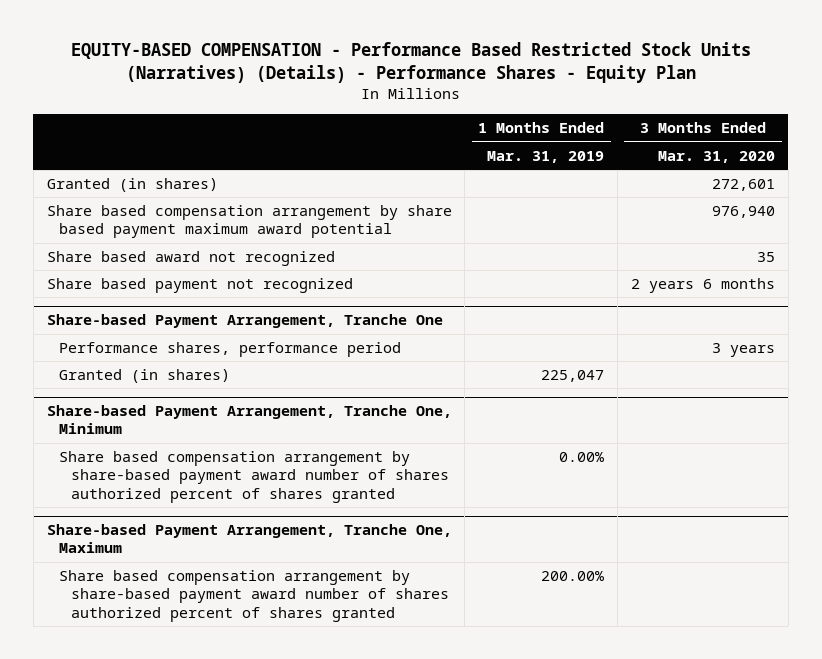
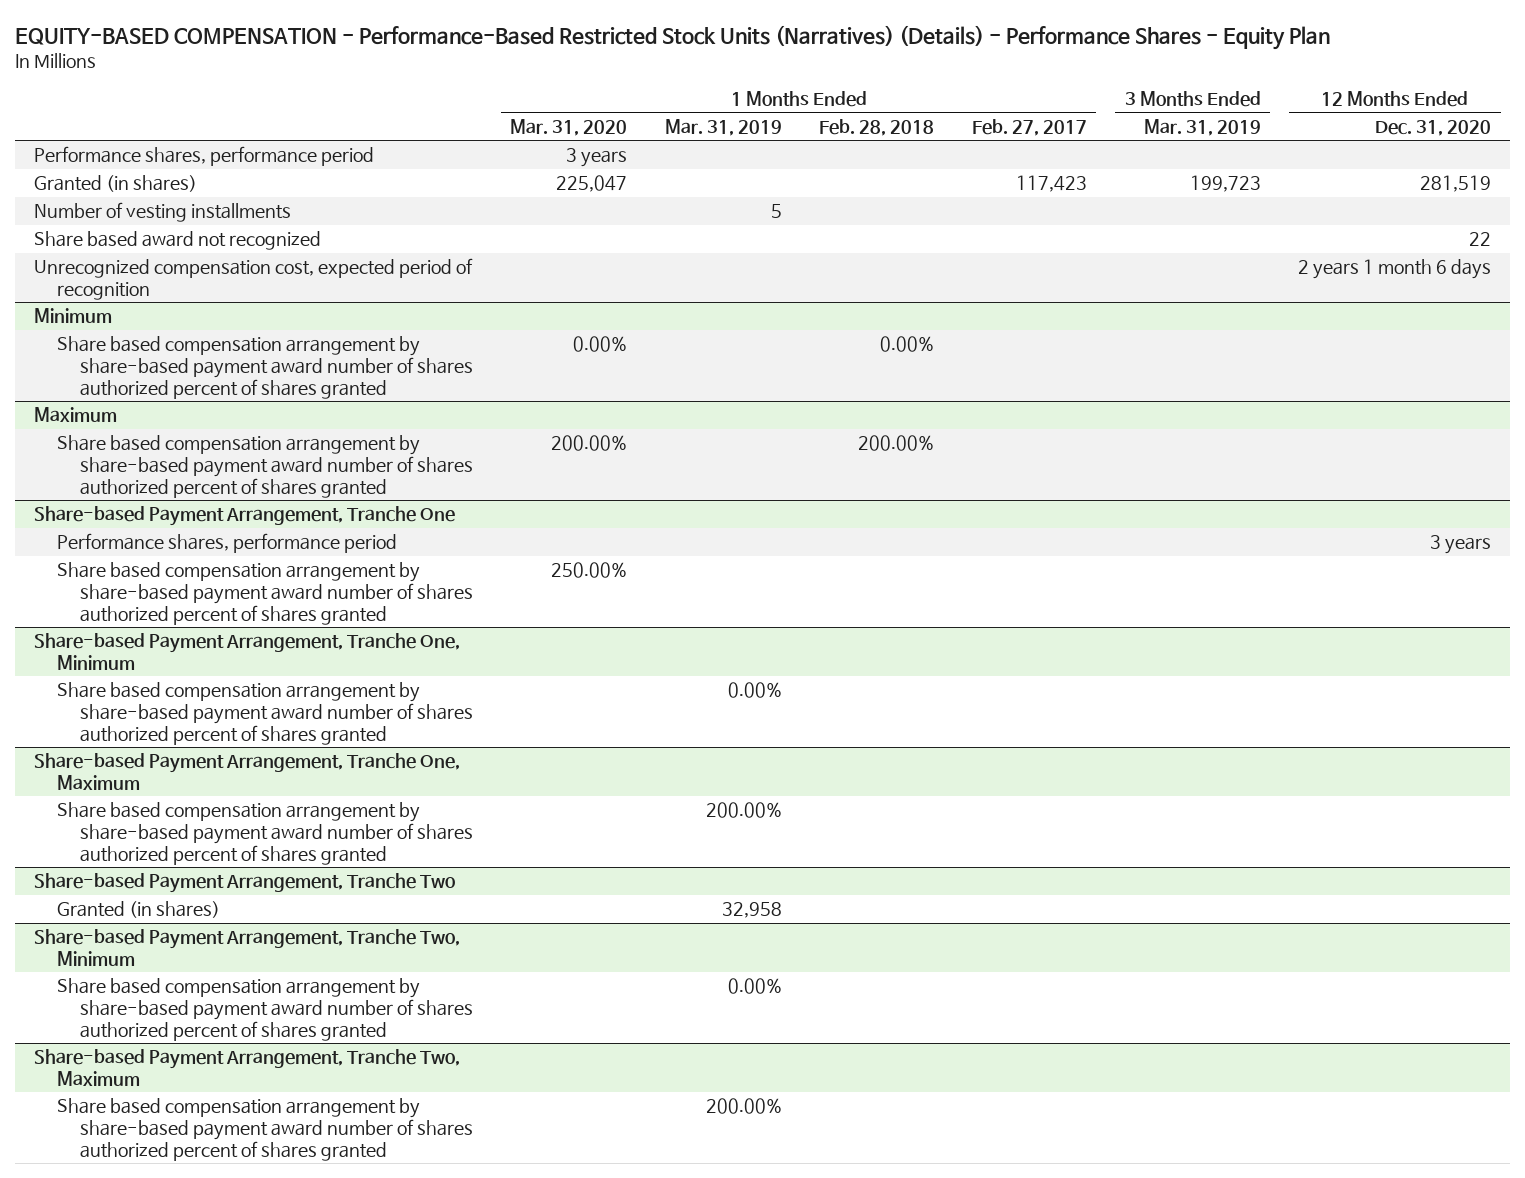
- EQUITY-BASED COMPENSATION - Performance Based Restricted Stock Units (Narratives) (Details) - Performance Shares - Equity Plan
+ EQUITY-BASED COMPENSATION - Performance-Based Restricted Stock Units (Narratives) (Details) - Performance Shares - Equity Plan
- | 1 Months Ended Mar. 31, 2019 | 3 Months Ended Mar. 31, 2020
+ | 1 Months Ended Mar. 31, 2020 | 1 Months Ended Mar. 31, 2019 | 1 Months Ended Feb. 28, 2018 | 1 Months Ended Feb. 27, 2017 | 3 Months Ended Mar. 31, 2019 | 12 Months Ended Dec. 31, 2020
+ Performance shares, performance period | 3 years | | | | |
- Share based compensation arrangement by share based payment maximum award potential | | 976,940
+ Number of vesting installments | | 5 | | | |
- Share based payment not recognized | | 2 years 6 months
+ Unrecognized compensation cost, expected period of recognition | | | | | | 2 years 1 month 6 days
+ Minimum
+ Share based compensation arrangement by share-based payment award number of shares authorized percent of shares granted | 0.00% | | 0.00% | | |
+ Maximum
+ Share based compensation arrangement by share-based payment award number of shares authorized percent of shares granted | 200.00% | | 200.00% | | |
@ Share-based Payment Arrangement, Tranche One
- Granted (in shares) | 225,047 |
+ Share based compensation arrangement by share-based payment award number of shares authorized percent of shares granted | 250.00% | | | | |
+ Share-based Payment Arrangement, Tranche Two
+ Granted (in shares) | | 32,958 | | | |
+ Share-based Payment Arrangement, Tranche Two, Minimum
+ Share based compensation arrangement by share-based payment award number of shares authorized percent of shares granted | | 0.00% | | | |
+ Share-based Payment Arrangement, Tranche Two, Maximum
+ Share based compensation arrangement by share-based payment award number of shares authorized percent of shares granted | | 200.00% | | | |

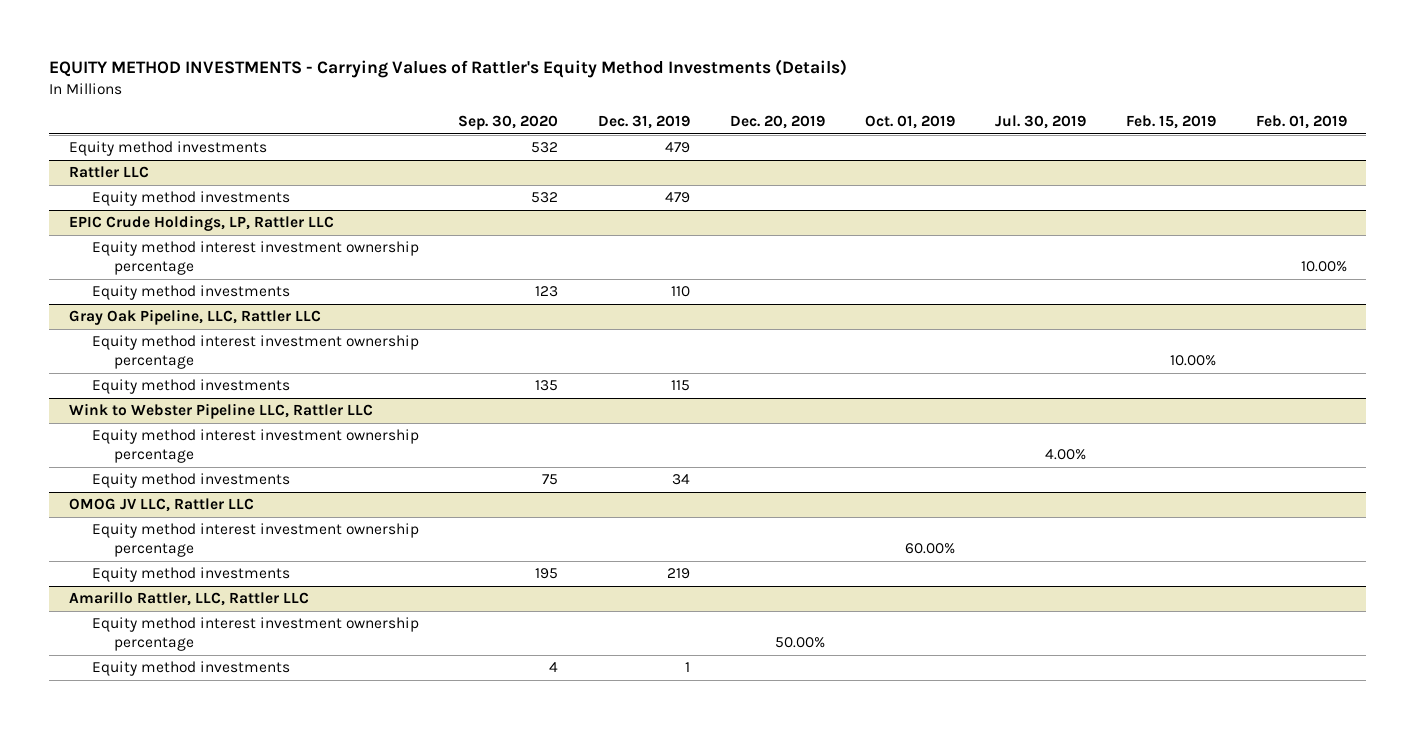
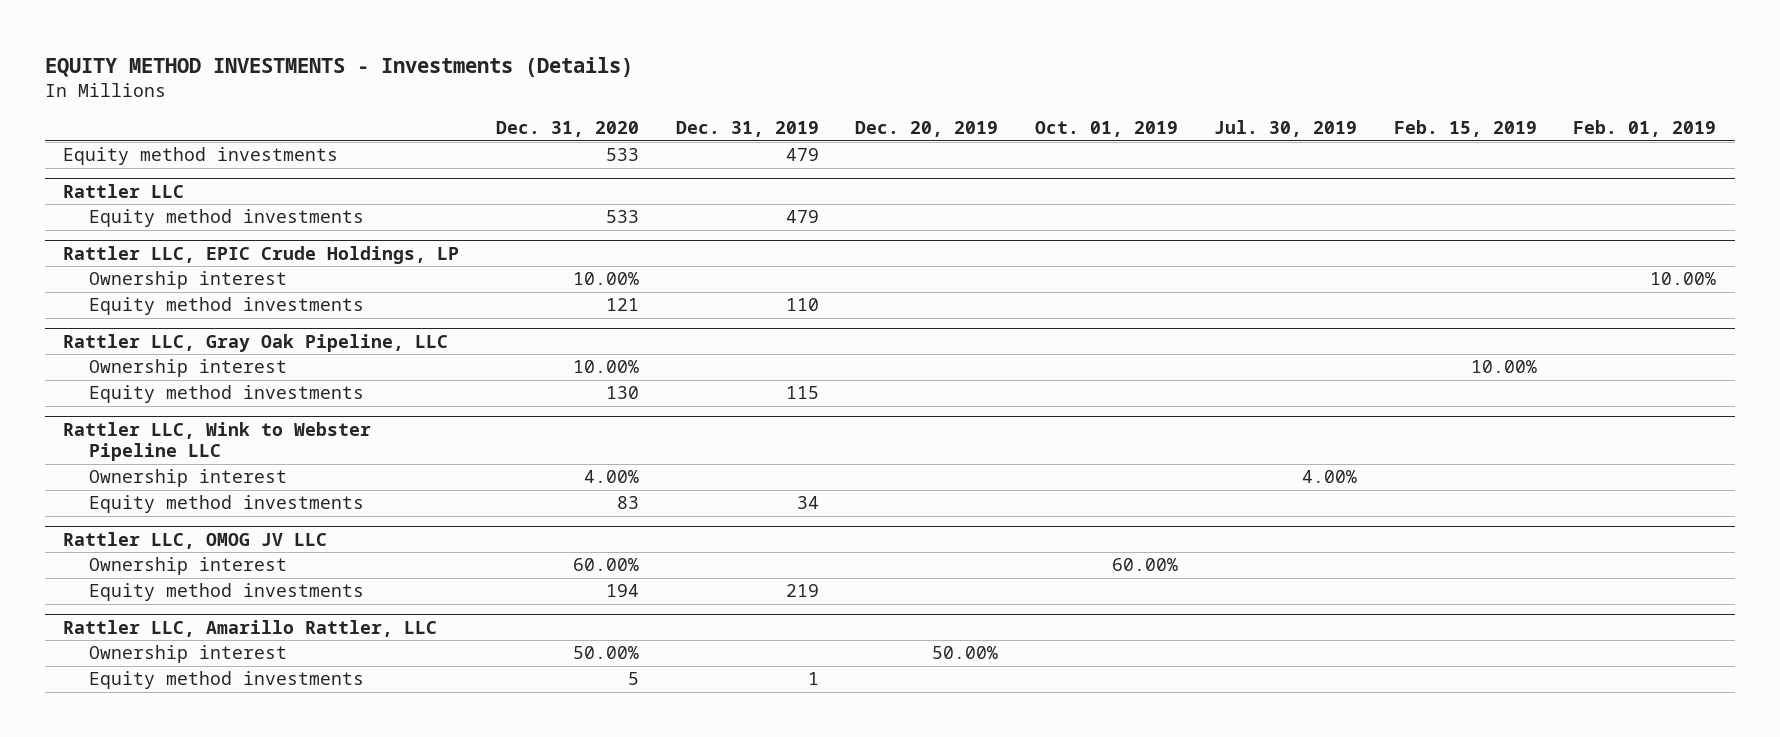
- EQUITY METHOD INVESTMENTS - Carrying Values of Rattler's Equity Method Investments (Details)
+ EQUITY METHOD INVESTMENTS - Investments (Details)
- | Sep. 30, 2020 | Dec. 31, 2019 | Dec. 20, 2019 | Oct. 01, 2019 | Jul. 30, 2019 | Feb. 15, 2019 | Feb. 01, 2019
+ | Dec. 31, 2020 | Dec. 31, 2019 | Dec. 20, 2019 | Oct. 01, 2019 | Jul. 30, 2019 | Feb. 15, 2019 | Feb. 01, 2019
- EPIC Crude Holdings, LP, Rattler LLC
- Equity method interest investment ownership percentage | | | | | | | 10.00%
+ Rattler LLC, EPIC Crude Holdings, LP
+ Ownership interest | 10.00% | | | | | | 10.00%
- Gray Oak Pipeline, LLC, Rattler LLC
- Equity method interest investment ownership percentage | | | | | | 10.00% |
+ Rattler LLC, Gray Oak Pipeline, LLC
+ Ownership interest | 10.00% | | | | | 10.00% |
- Wink to Webster Pipeline LLC, Rattler LLC
- Equity method interest investment ownership percentage | | | | | 4.00% | |
+ Rattler LLC, Wink to Webster Pipeline LLC
+ Ownership interest | 4.00% | | | | 4.00% | |
- OMOG JV LLC, Rattler LLC
- Equity method interest investment ownership percentage | | | | 60.00% | | |
+ Rattler LLC, OMOG JV LLC
+ Ownership interest | 60.00% | | | 60.00% | | |
- Amarillo Rattler, LLC, Rattler LLC
- Equity method interest investment ownership percentage | | | 50.00% | | | |
+ Rattler LLC, Amarillo Rattler, LLC
+ Ownership interest | 50.00% | | 50.00% | | | |

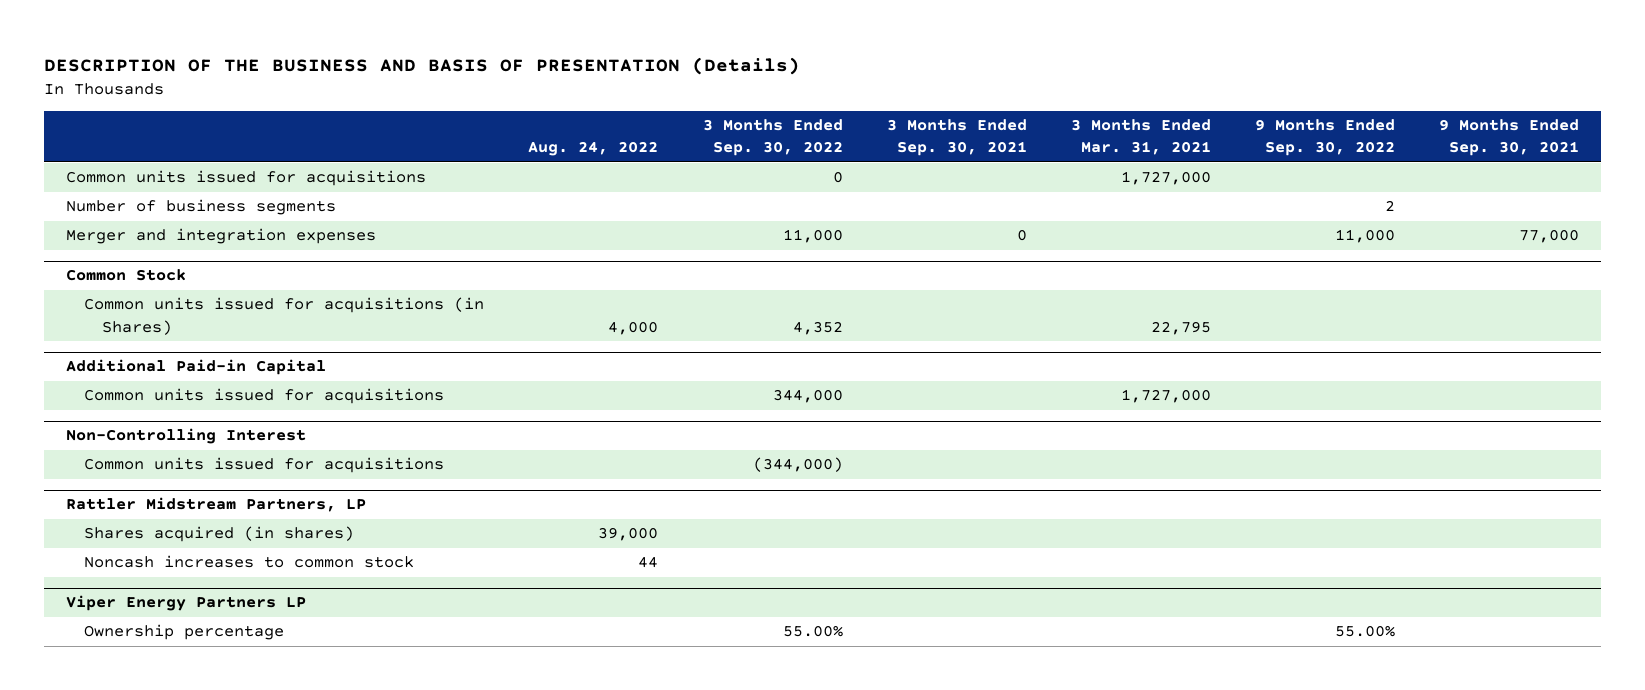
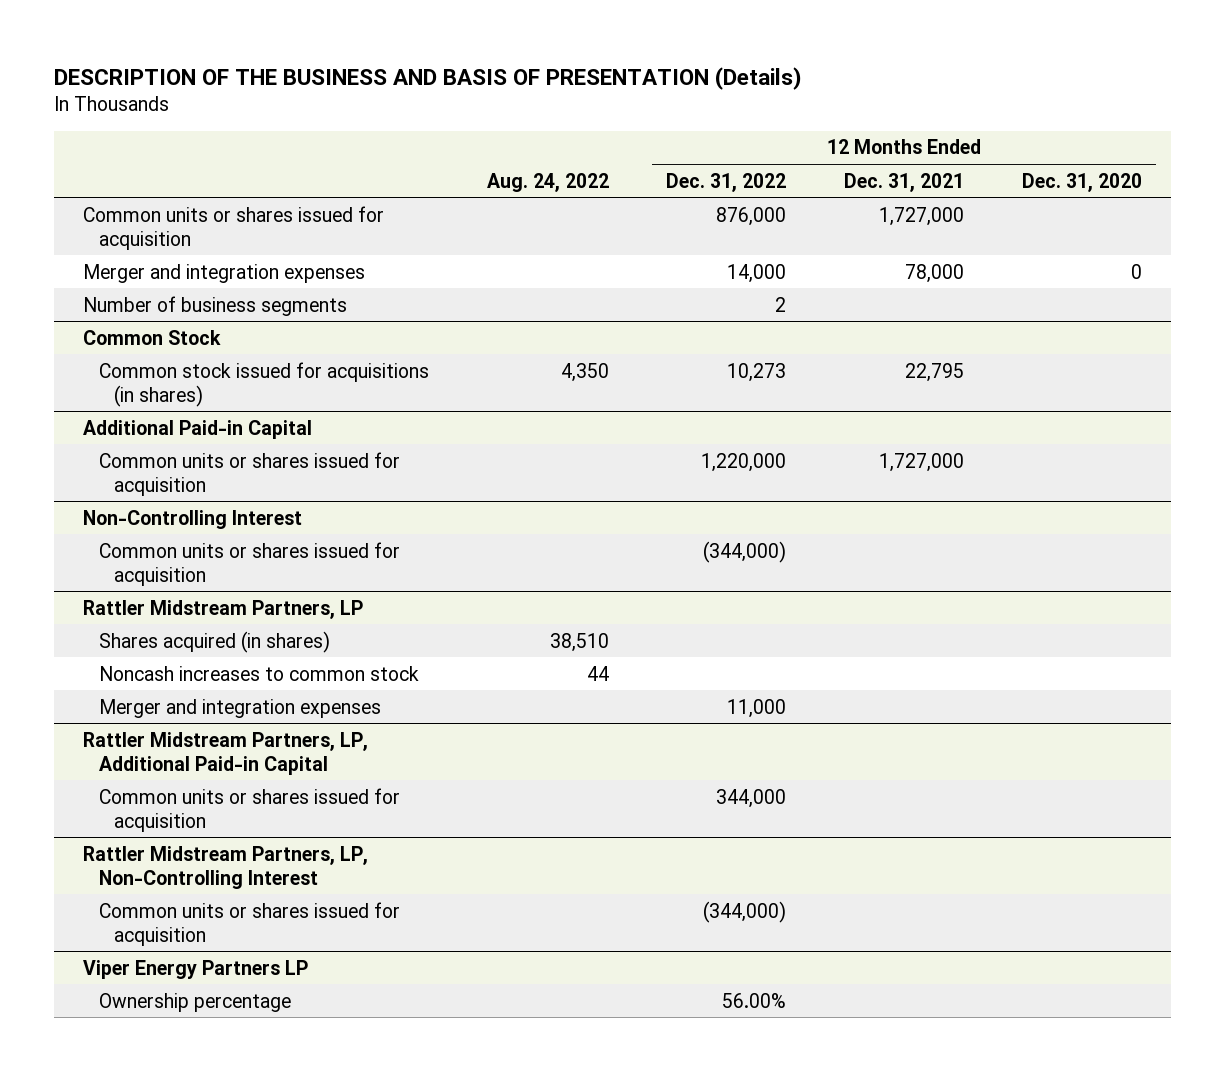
- | Aug. 24, 2022 | 3 Months Ended Sep. 30, 2022 | 3 Months Ended Sep. 30, 2021 | 3 Months Ended Mar. 31, 2021 | 9 Months Ended Sep. 30, 2022 | 9 Months Ended Sep. 30, 2021
+ | Aug. 24, 2022 | 12 Months Ended Dec. 31, 2022 | 12 Months Ended Dec. 31, 2021 | 12 Months Ended Dec. 31, 2020
- Common units issued for acquisitions | | 0 | | 1,727,000 | |
+ Common units or shares issued for acquisition | | 876,000 | 1,727,000 |
moved down: Number of business segments | | 2 | |
@ Common Stock
- Common units issued for acquisitions (in Shares) | 4,000 | 4,352 | | 22,795 | |
+ Common stock issued for acquisitions (in shares) | 4,350 | 10,273 | 22,795 |
@ Additional Paid-in Capital
- Common units issued for acquisitions | | 344,000 | | 1,727,000 | |
+ Common units or shares issued for acquisition | | 1,220,000 | 1,727,000 |
@ Non-Controlling Interest
- Common units issued for acquisitions | | (344,000) | | | |
+ Common units or shares issued for acquisition | | (344,000) | |
@ Rattler Midstream Partners, LP
- Shares acquired (in shares) | 39,000 | | | | |
+ Shares acquired (in shares) | 38,510 | | |
+ Merger and integration expenses | | 11,000 | |
+ Rattler Midstream Partners, LP, Additional Paid-in Capital
+ Common units or shares issued for acquisition | | 344,000 | |
+ Rattler Midstream Partners, LP, Non-Controlling Interest
+ Common units or shares issued for acquisition | | (344,000) | |

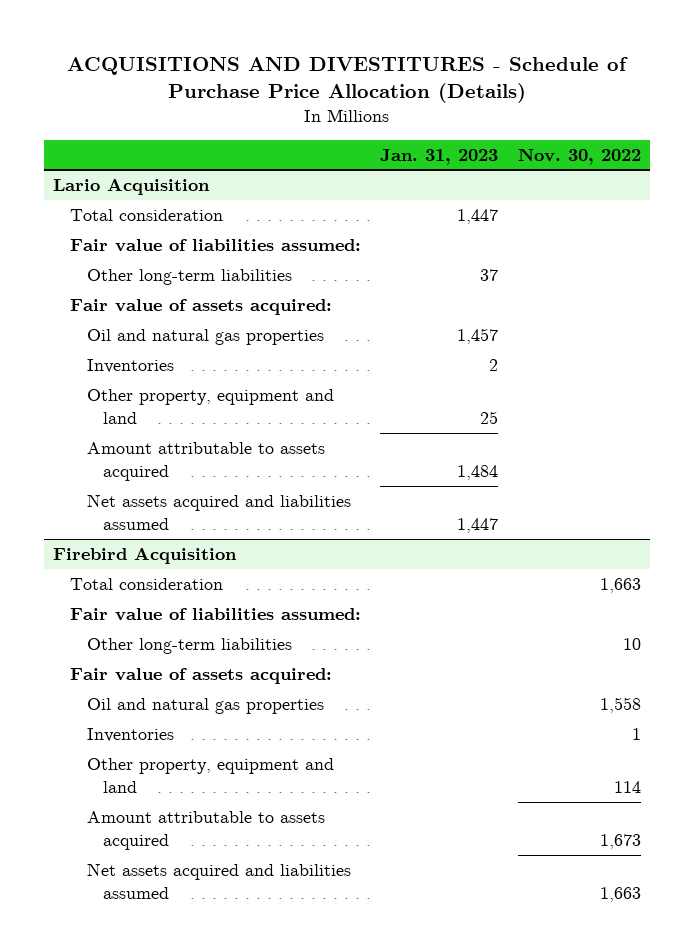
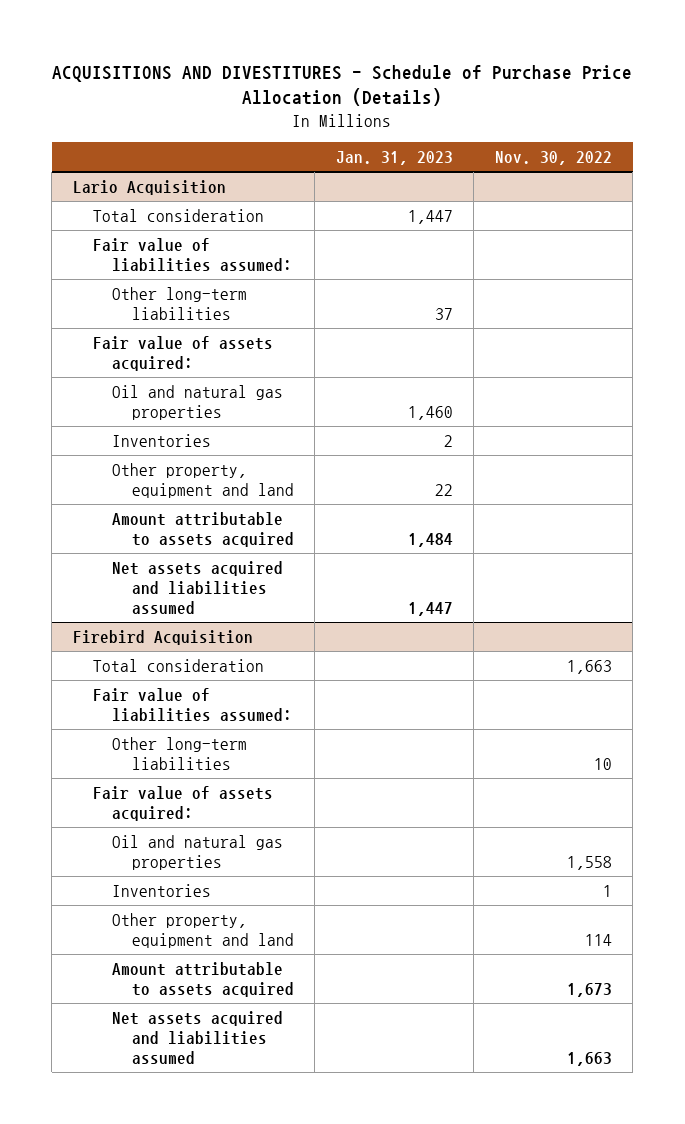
@ Lario Acquisition
- Oil and natural gas properties | 1,457 |
+ Oil and natural gas properties | 1,460 |
- Other property, equipment and land | 25 |
+ Other property, equipment and land | 22 |

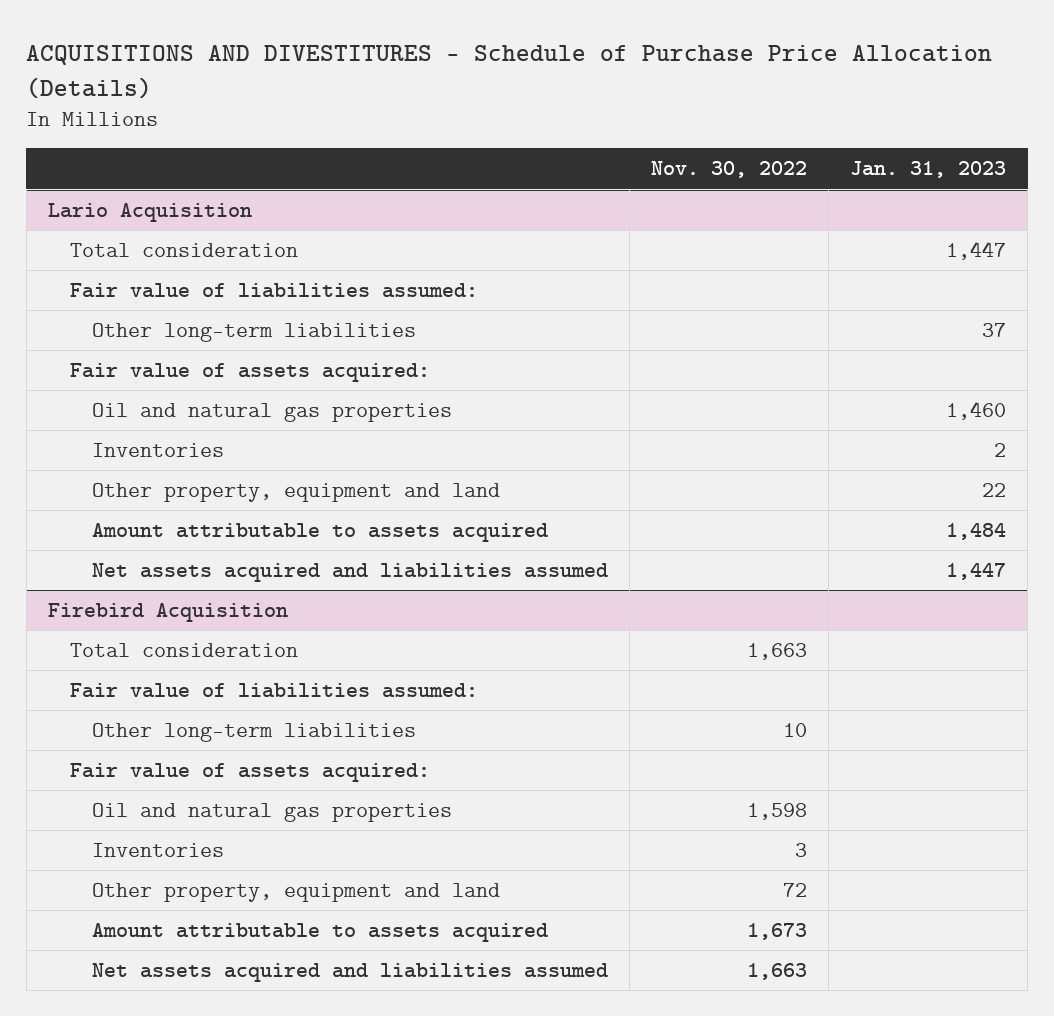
- | Jan. 31, 2023 | Nov. 30, 2022
+ | Nov. 30, 2022 | Jan. 31, 2023
@ Firebird Acquisition
- Oil and natural gas properties | | 1,558
- Inventories | | 1
- Other property, equipment and land | | 114
+ Oil and natural gas properties | 1,598 |
+ Inventories | 3 |
+ Other property, equipment and land | 72 |

